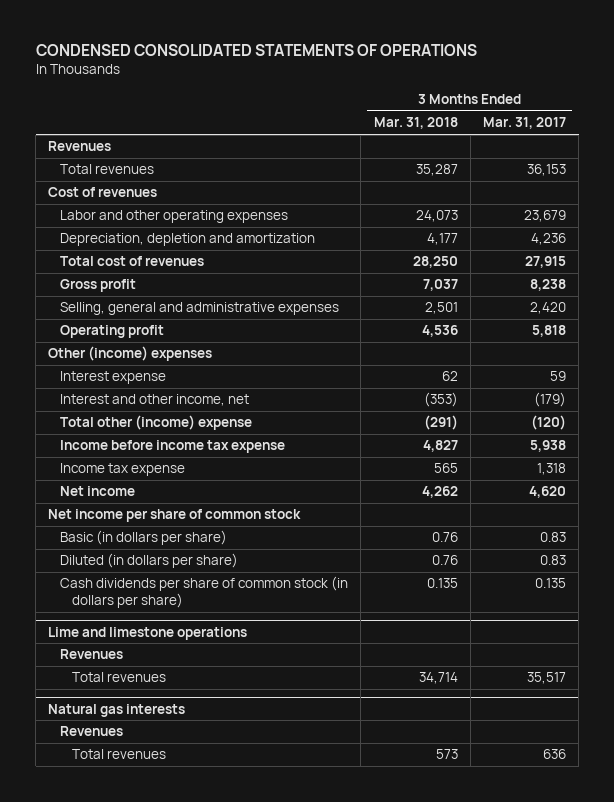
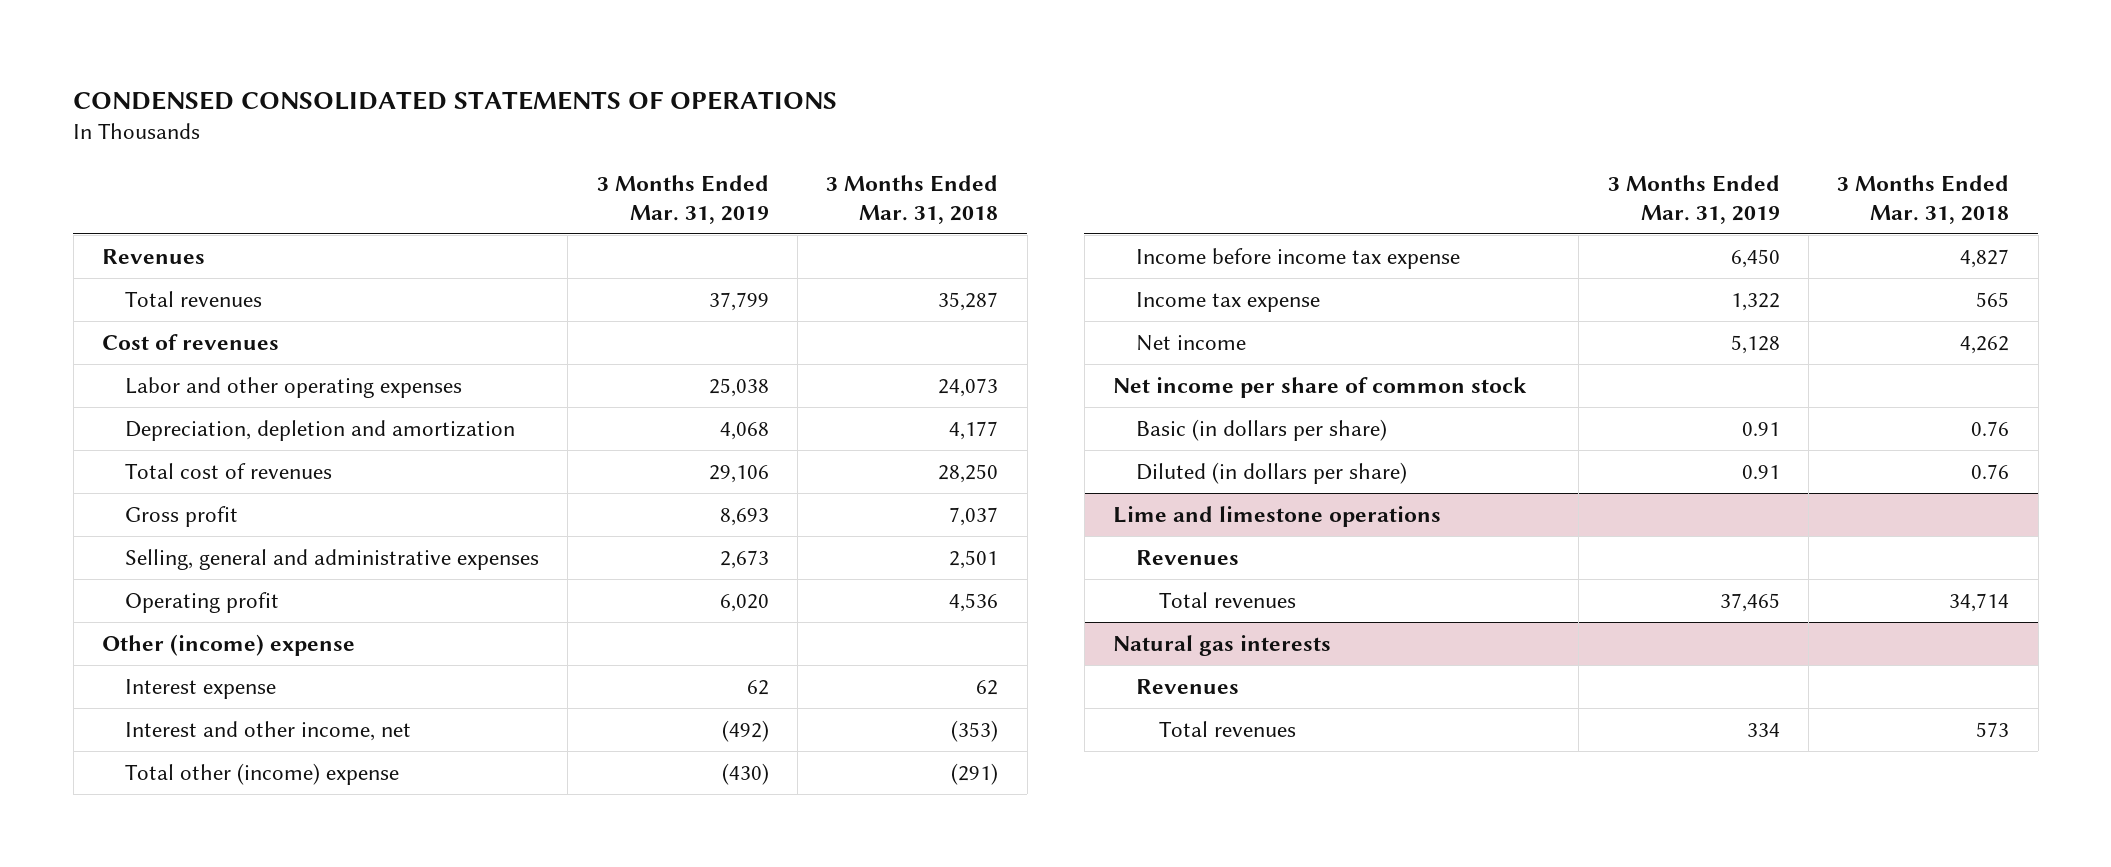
- | 3 Months Ended Mar. 31, 2018 | 3 Months Ended Mar. 31, 2017
+ | 3 Months Ended Mar. 31, 2019 | 3 Months Ended Mar. 31, 2018
- Other (income) expenses
+ Other (income) expense
- Cash dividends per share of common stock (in dollars per share) | 0.135 | 0.135

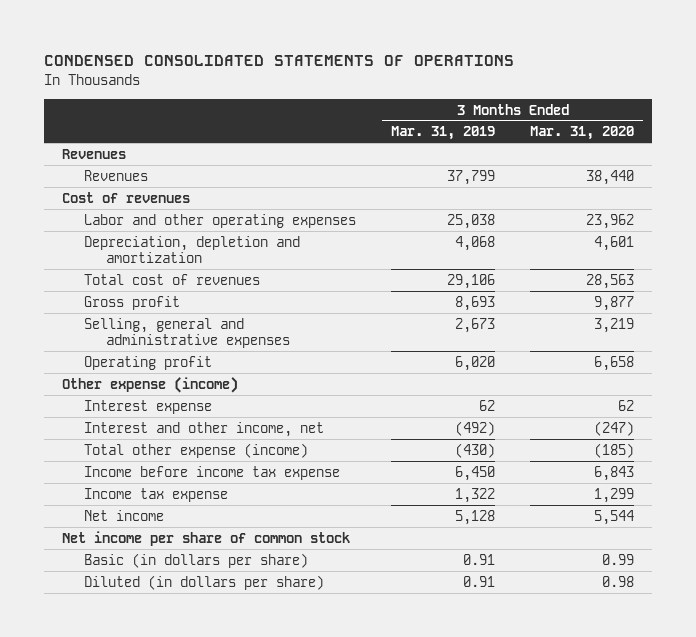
- | 3 Months Ended Mar. 31, 2019 | 3 Months Ended Mar. 31, 2018
+ | 3 Months Ended Mar. 31, 2019 | 3 Months Ended Mar. 31, 2020
- Total revenues | 37,799 | 35,287
+ Revenues | 37,799 | 38,440
- Other (income) expense
+ Other expense (income)
- Total other (income) expense | (430) | (291)
+ Total other expense (income) | (430) | (185)
- Lime and limestone operations
- Revenues
- Total revenues | 37,465 | 34,714
- Natural gas interests
- Revenues
- Total revenues | 334 | 573

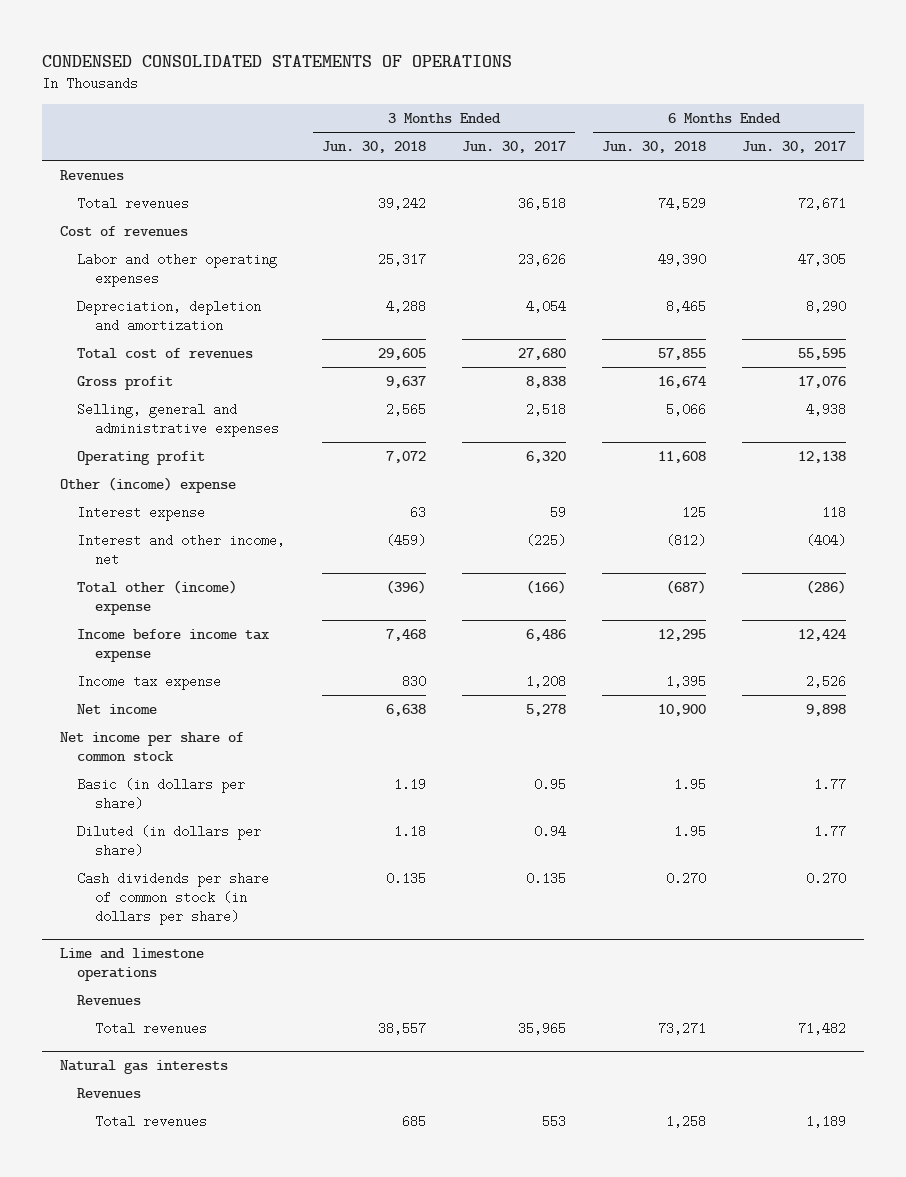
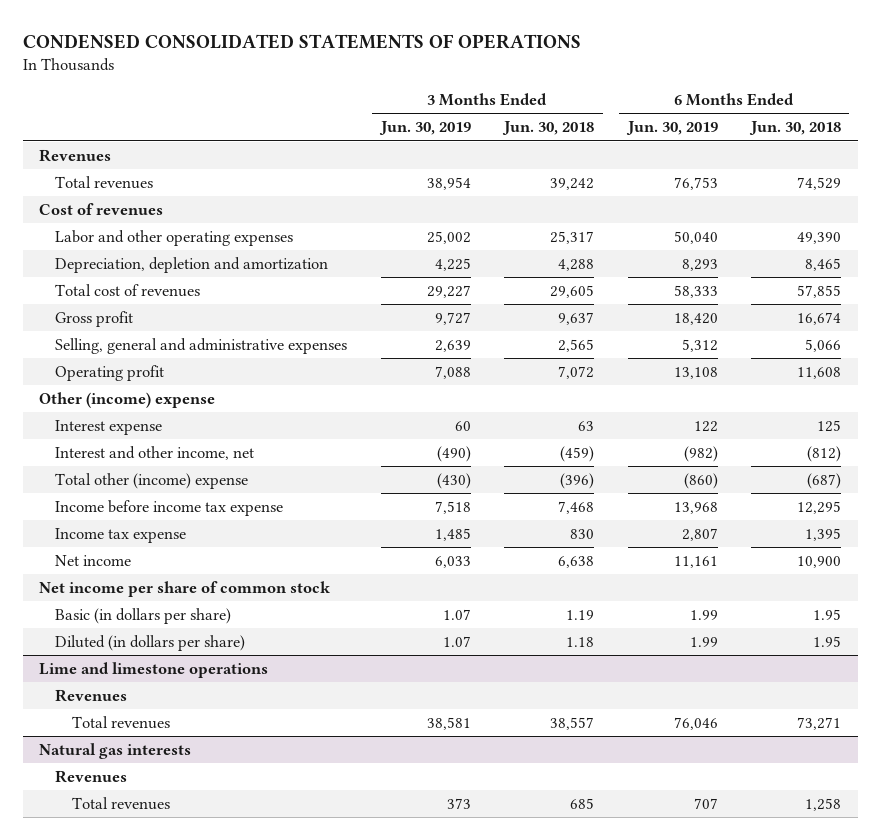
- | 3 Months Ended Jun. 30, 2018 | 3 Months Ended Jun. 30, 2017 | 6 Months Ended Jun. 30, 2018 | 6 Months Ended Jun. 30, 2017
+ | 3 Months Ended Jun. 30, 2019 | 3 Months Ended Jun. 30, 2018 | 6 Months Ended Jun. 30, 2019 | 6 Months Ended Jun. 30, 2018
- Cash dividends per share of common stock (in dollars per share) | 0.135 | 0.135 | 0.270 | 0.270

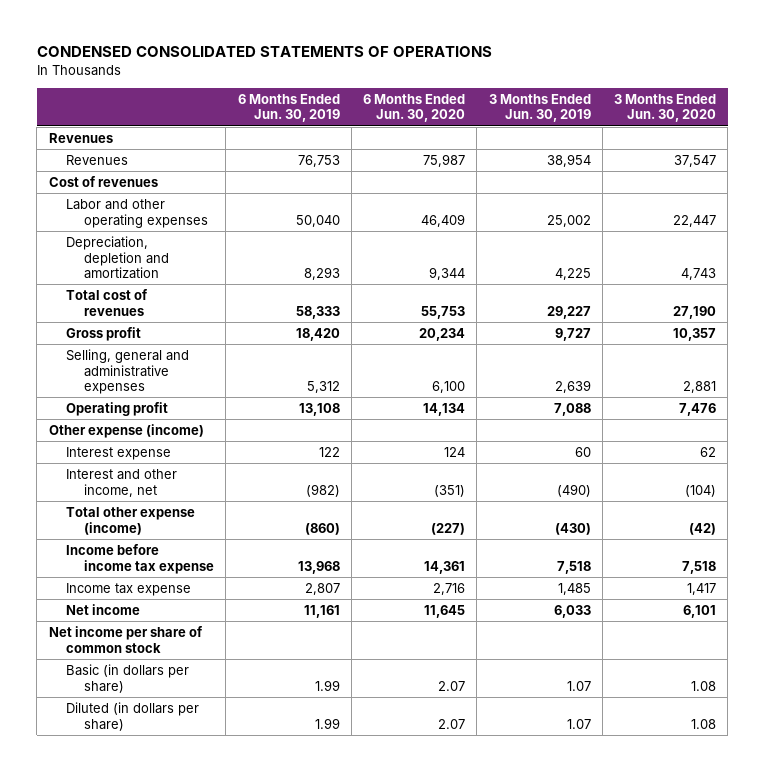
- | 3 Months Ended Jun. 30, 2019 | 3 Months Ended Jun. 30, 2018 | 6 Months Ended Jun. 30, 2019 | 6 Months Ended Jun. 30, 2018
+ | 6 Months Ended Jun. 30, 2019 | 6 Months Ended Jun. 30, 2020 | 3 Months Ended Jun. 30, 2019 | 3 Months Ended Jun. 30, 2020
- Total revenues | 38,954 | 39,242 | 76,753 | 74,529
+ Revenues | 76,753 | 75,987 | 38,954 | 37,547
- Other (income) expense
+ Other expense (income)
- Total other (income) expense | (430) | (396) | (860) | (687)
+ Total other expense (income) | (860) | (227) | (430) | (42)
- Lime and limestone operations
- Revenues
- Total revenues | 38,581 | 38,557 | 76,046 | 73,271
- Natural gas interests
- Revenues
- Total revenues | 373 | 685 | 707 | 1,258

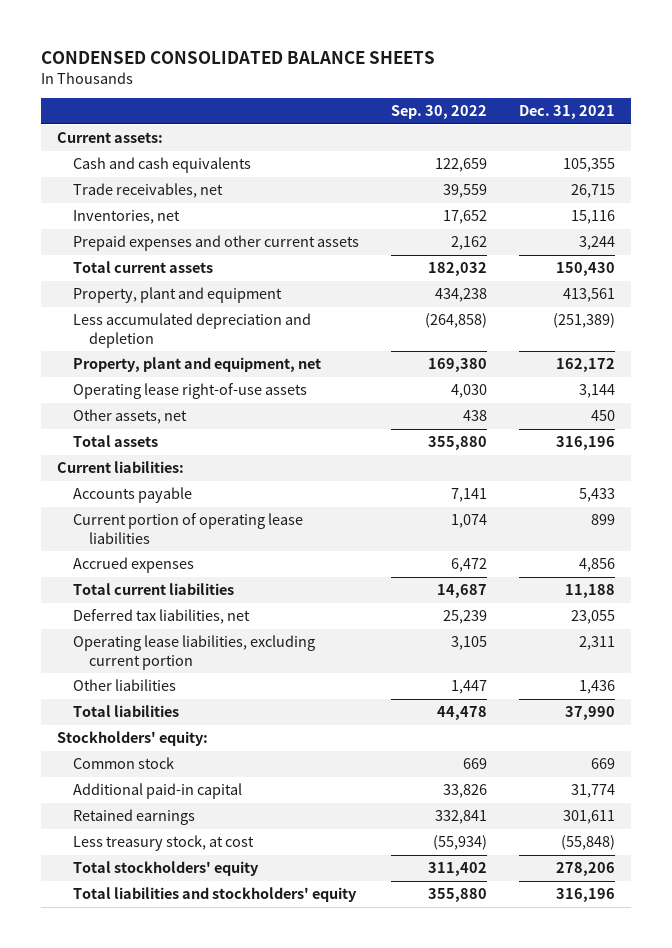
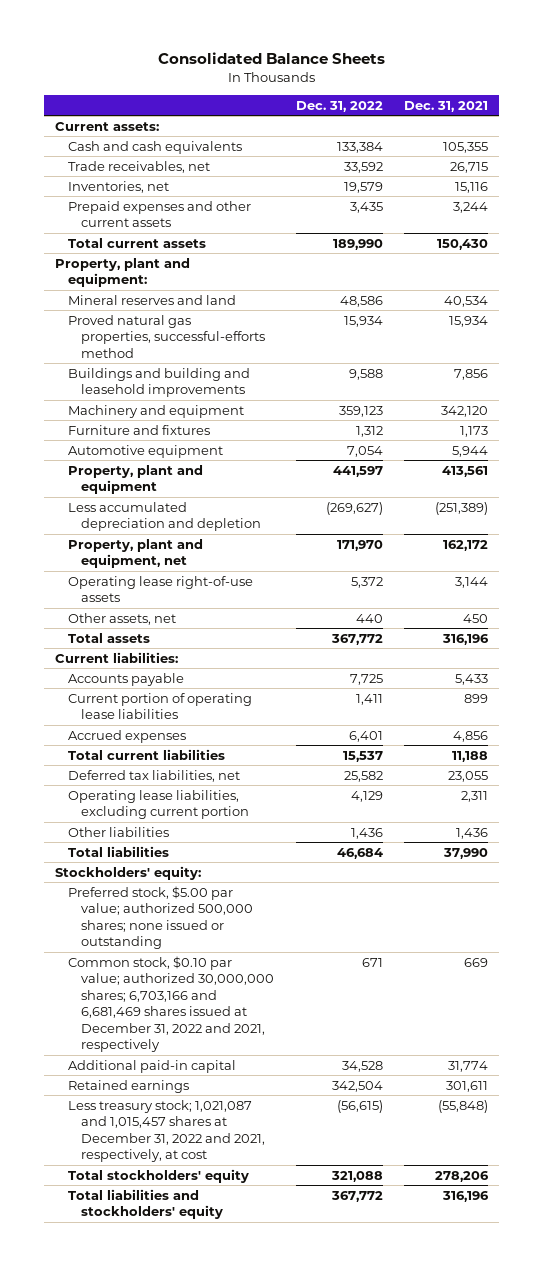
- CONDENSED CONSOLIDATED BALANCE SHEETS
+ Consolidated Balance Sheets
- | Sep. 30, 2022 | Dec. 31, 2021
+ | Dec. 31, 2022 | Dec. 31, 2021
+ Property, plant and equipment:
+ Mineral reserves and land | 48,586 | 40,534
+ Proved natural gas properties, successful-efforts method | 15,934 | 15,934
+ Buildings and building and leasehold improvements | 9,588 | 7,856
+ Machinery and equipment | 359,123 | 342,120
+ Furniture and fixtures | 1,312 | 1,173
+ Automotive equipment | 7,054 | 5,944
- Common stock | 669 | 669
+ Preferred stock, $5.00 par value; authorized 500,000 shares; none issued or outstanding
+ Common stock, $0.10 par value; authorized 30,000,000 shares; 6,703,166 and 6,681,469 shares issued at December 31, 2022 and 2021, respectively | 671 | 669
- Less treasury stock, at cost | (55,934) | (55,848)
+ Less treasury stock; 1,021,087 and 1,015,457 shares at December 31, 2022 and 2021, respectively, at cost | (56,615) | (55,848)

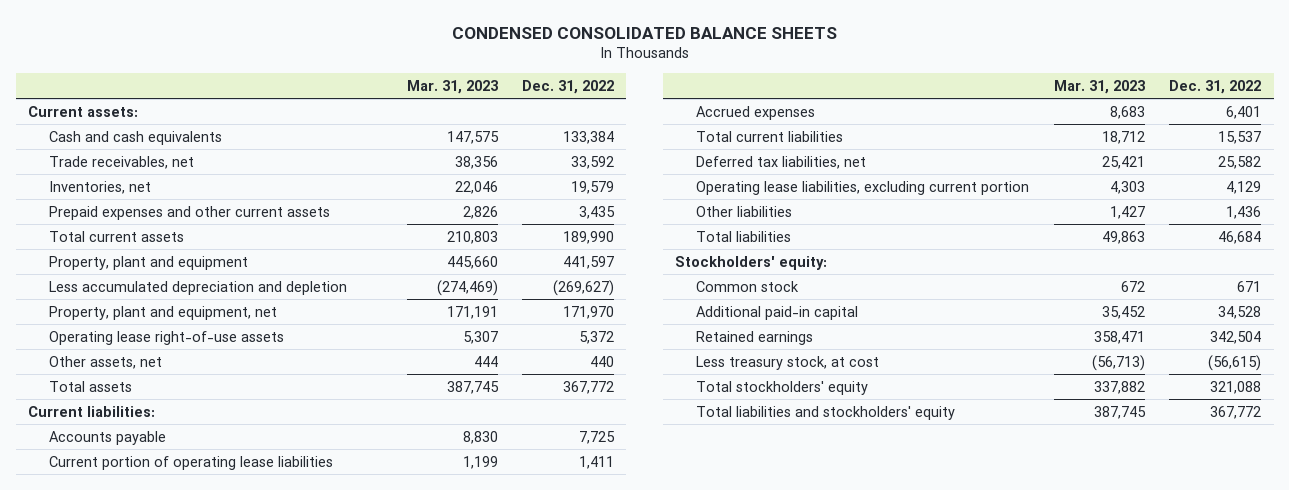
- Consolidated Balance Sheets
+ CONDENSED CONSOLIDATED BALANCE SHEETS
- | Dec. 31, 2022 | Dec. 31, 2021
+ | Mar. 31, 2023 | Dec. 31, 2022
- Property, plant and equipment:
- Mineral reserves and land | 48,586 | 40,534
- Proved natural gas properties, successful-efforts method | 15,934 | 15,934
- Buildings and building and leasehold improvements | 9,588 | 7,856
- Machinery and equipment | 359,123 | 342,120
- Furniture and fixtures | 1,312 | 1,173
- Automotive equipment | 7,054 | 5,944
- Preferred stock, $5.00 par value; authorized 500,000 shares; none issued or outstanding
- Common stock, $0.10 par value; authorized 30,000,000 shares; 6,703,166 and 6,681,469 shares issued at December 31, 2022 and 2021, respectively | 671 | 669
+ Common stock | 672 | 671
- Less treasury stock; 1,021,087 and 1,015,457 shares at December 31, 2022 and 2021, respectively, at cost | (56,615) | (55,848)
+ Less treasury stock, at cost | (56,713) | (56,615)

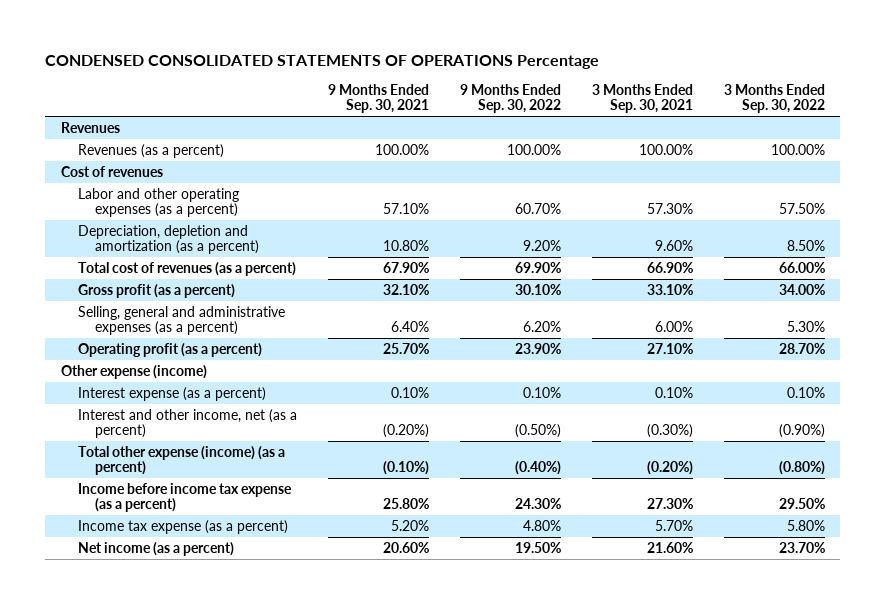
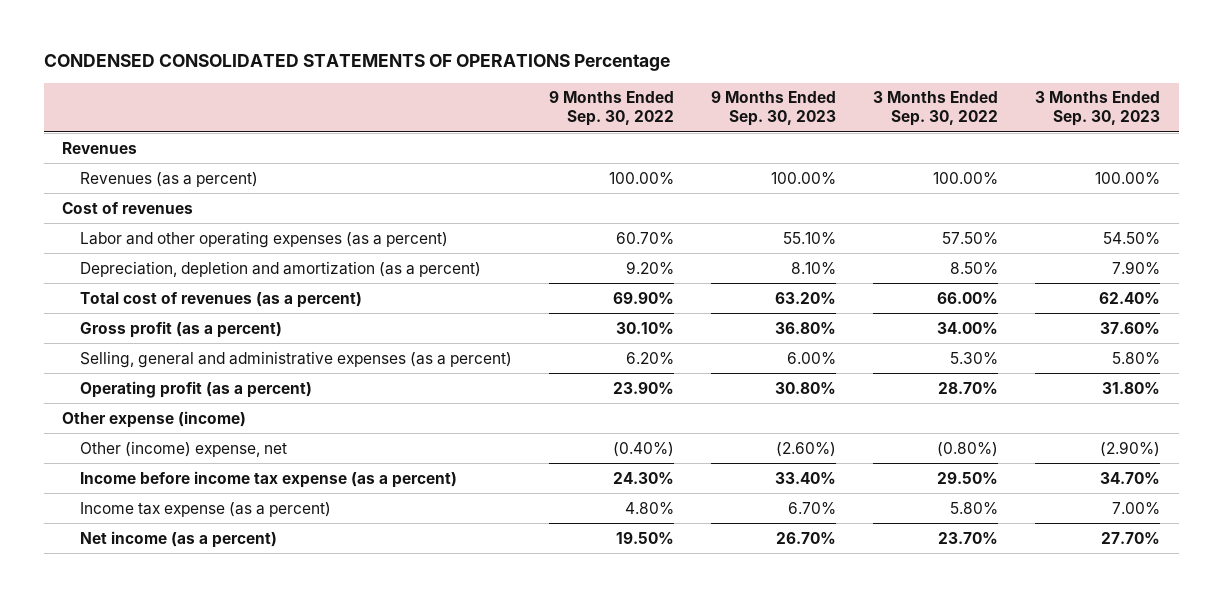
- | 9 Months Ended Sep. 30, 2021 | 9 Months Ended Sep. 30, 2022 | 3 Months Ended Sep. 30, 2021 | 3 Months Ended Sep. 30, 2022
+ | 9 Months Ended Sep. 30, 2022 | 9 Months Ended Sep. 30, 2023 | 3 Months Ended Sep. 30, 2022 | 3 Months Ended Sep. 30, 2023
- Interest expense (as a percent) | 0.10% | 0.10% | 0.10% | 0.10%
- Interest and other income, net (as a percent) | (0.20%) | (0.50%) | (0.30%) | (0.90%)
- Total other expense (income) (as a percent) | (0.10%) | (0.40%) | (0.20%) | (0.80%)
+ Other (income) expense, net | (0.40%) | (2.60%) | (0.80%) | (2.90%)

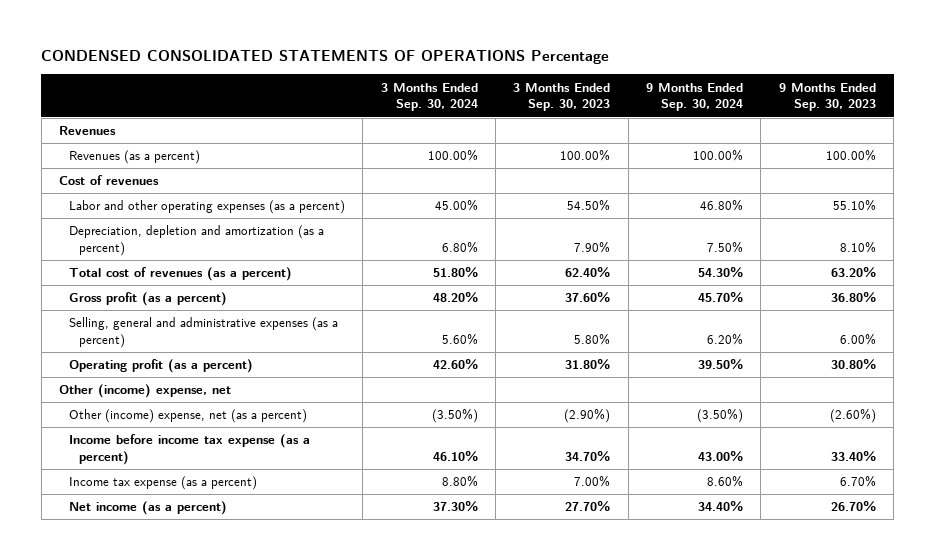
- | 9 Months Ended Sep. 30, 2022 | 9 Months Ended Sep. 30, 2023 | 3 Months Ended Sep. 30, 2022 | 3 Months Ended Sep. 30, 2023
+ | 3 Months Ended Sep. 30, 2024 | 3 Months Ended Sep. 30, 2023 | 9 Months Ended Sep. 30, 2024 | 9 Months Ended Sep. 30, 2023
- Other expense (income)
- Other (income) expense, net | (0.40%) | (2.60%) | (0.80%) | (2.90%)
+ Other (income) expense, net
+ Other (income) expense, net (as a percent) | (3.50%) | (2.90%) | (3.50%) | (2.60%)

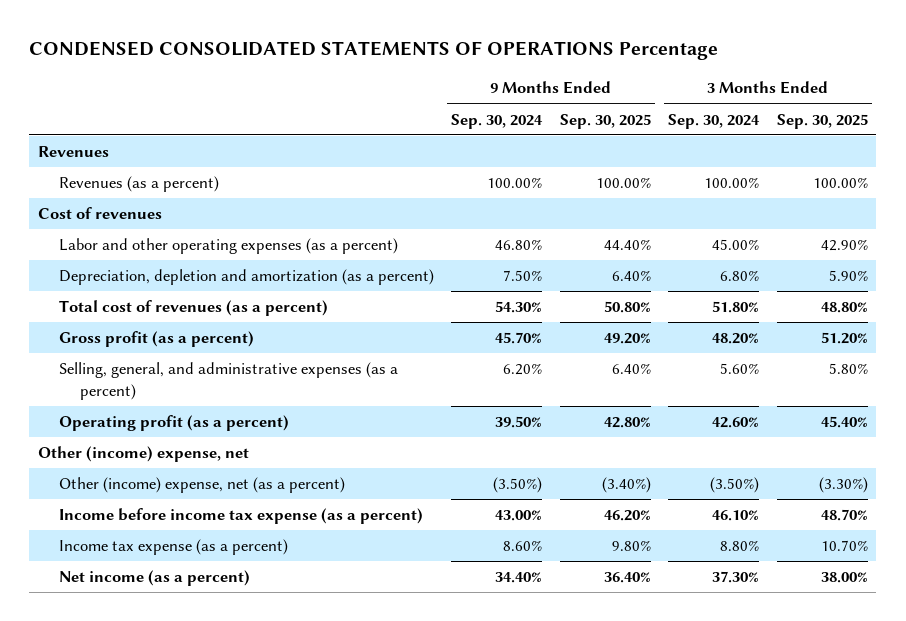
- | 3 Months Ended Sep. 30, 2024 | 3 Months Ended Sep. 30, 2023 | 9 Months Ended Sep. 30, 2024 | 9 Months Ended Sep. 30, 2023
+ | 9 Months Ended Sep. 30, 2024 | 9 Months Ended Sep. 30, 2025 | 3 Months Ended Sep. 30, 2024 | 3 Months Ended Sep. 30, 2025
- Selling, general and administrative expenses (as a percent) | 5.60% | 5.80% | 6.20% | 6.00%
+ Selling, general, and administrative expenses (as a percent) | 6.20% | 6.40% | 5.60% | 5.80%

